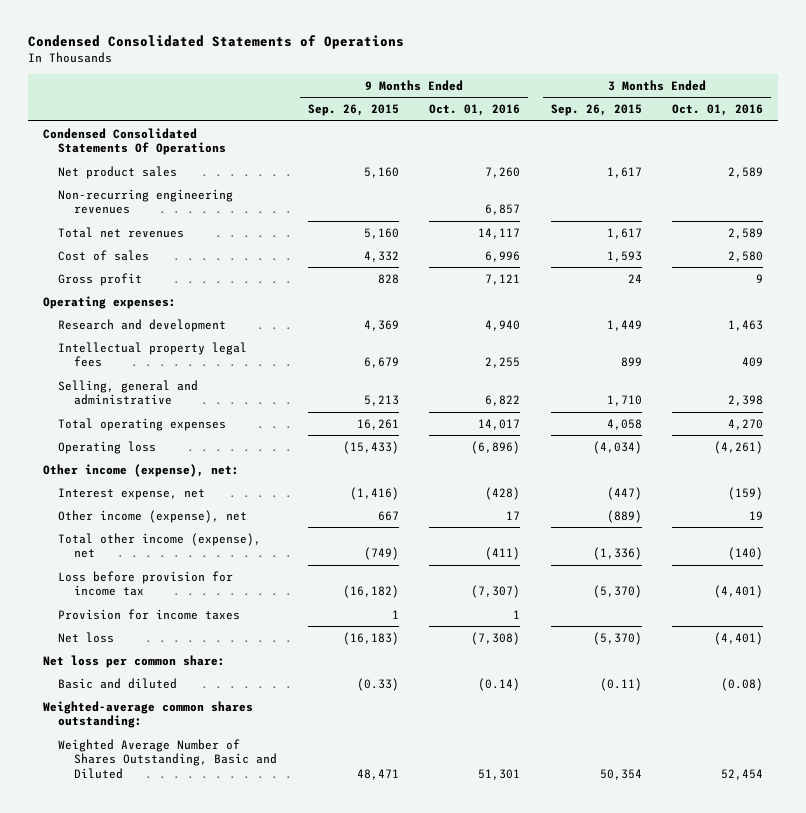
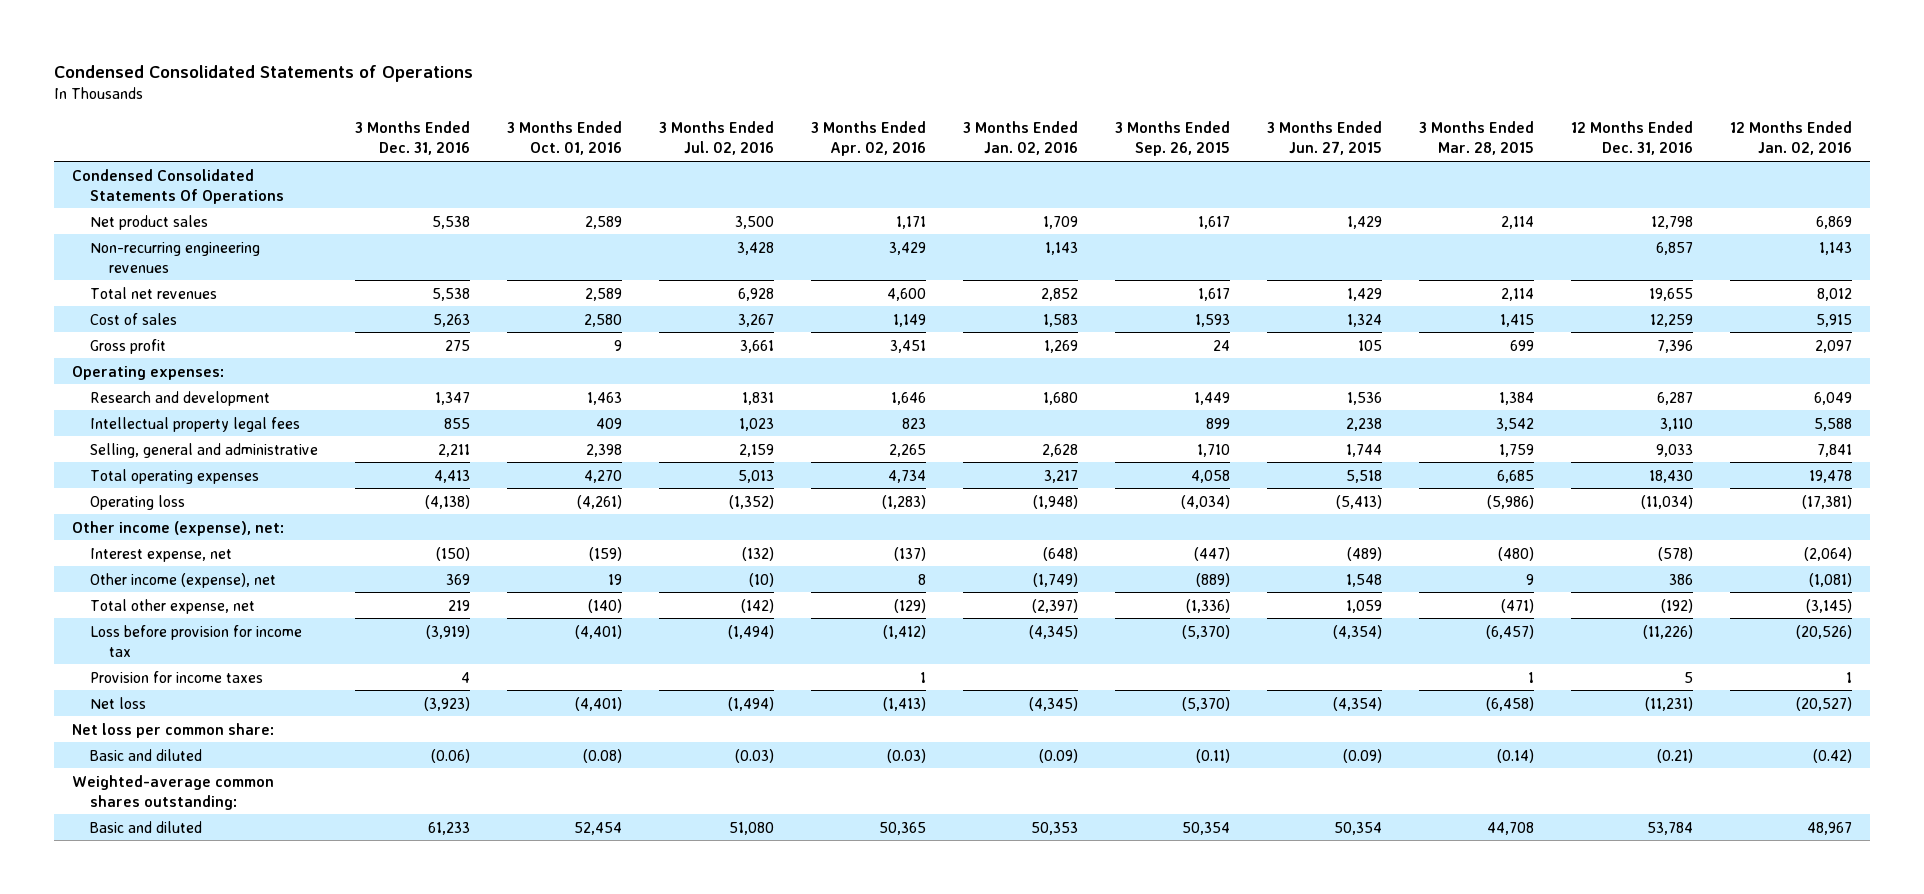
- | 9 Months Ended Sep. 26, 2015 | 9 Months Ended Oct. 01, 2016 | 3 Months Ended Sep. 26, 2015 | 3 Months Ended Oct. 01, 2016
+ | 3 Months Ended Dec. 31, 2016 | 3 Months Ended Oct. 01, 2016 | 3 Months Ended Jul. 02, 2016 | 3 Months Ended Apr. 02, 2016 | 3 Months Ended Jan. 02, 2016 | 3 Months Ended Sep. 26, 2015 | 3 Months Ended Jun. 27, 2015 | 3 Months Ended Mar. 28, 2015 | 12 Months Ended Dec. 31, 2016 | 12 Months Ended Jan. 02, 2016
- Total other income (expense), net | (749) | (411) | (1,336) | (140)
+ Total other expense, net | 219 | (140) | (142) | (129) | (2,397) | (1,336) | 1,059 | (471) | (192) | (3,145)
- Weighted Average Number of Shares Outstanding, Basic and Diluted | 48,471 | 51,301 | 50,354 | 52,454
+ Basic and diluted | 61,233 | 52,454 | 51,080 | 50,365 | 50,353 | 50,354 | 50,354 | 44,708 | 53,784 | 48,967

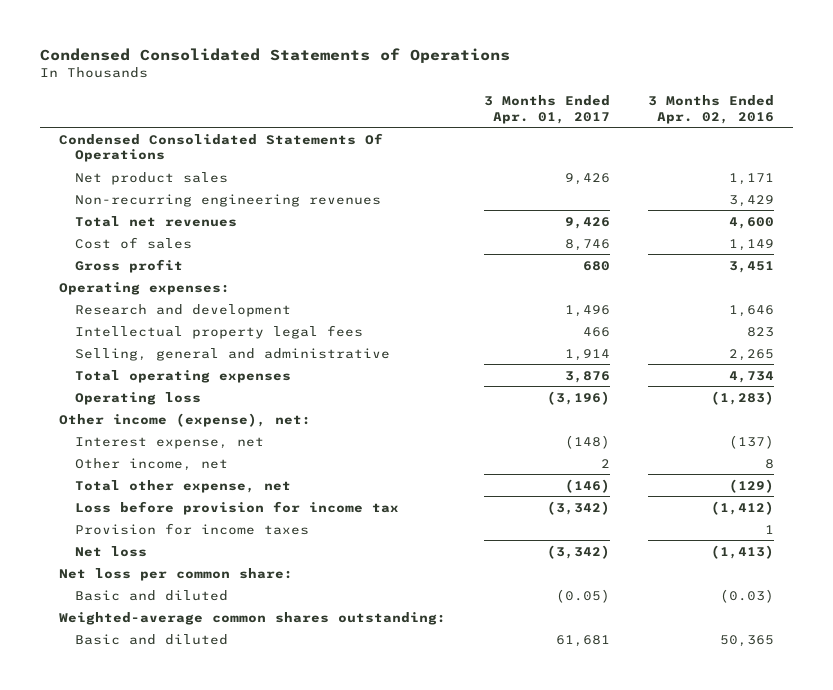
- | 3 Months Ended Dec. 31, 2016 | 3 Months Ended Oct. 01, 2016 | 3 Months Ended Jul. 02, 2016 | 3 Months Ended Apr. 02, 2016 | 3 Months Ended Jan. 02, 2016 | 3 Months Ended Sep. 26, 2015 | 3 Months Ended Jun. 27, 2015 | 3 Months Ended Mar. 28, 2015 | 12 Months Ended Dec. 31, 2016 | 12 Months Ended Jan. 02, 2016
+ | 3 Months Ended Apr. 01, 2017 | 3 Months Ended Apr. 02, 2016
- Other income (expense), net | 369 | 19 | (10) | 8 | (1,749) | (889) | 1,548 | 9 | 386 | (1,081)
+ Other income, net | 2 | 8

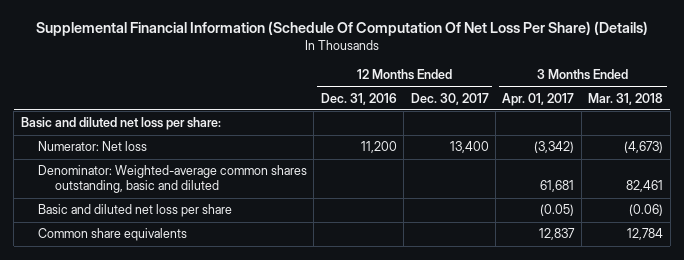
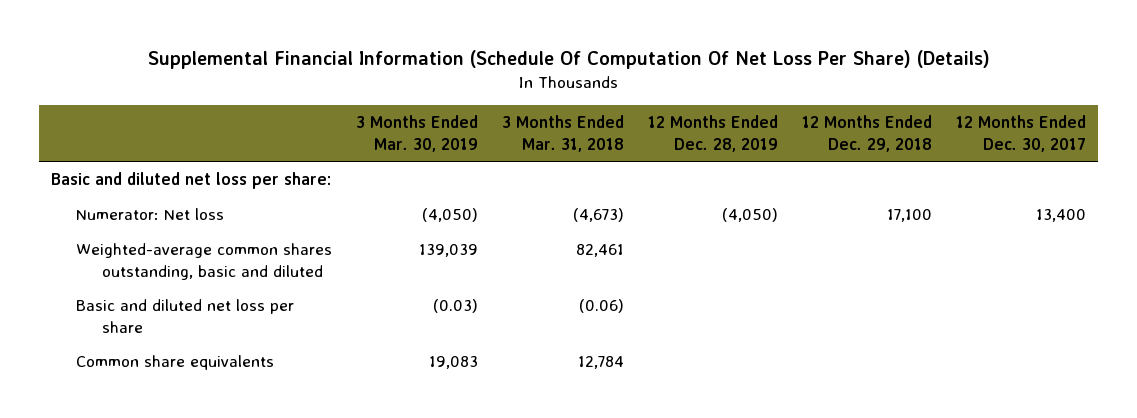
- | 12 Months Ended Dec. 31, 2016 | 12 Months Ended Dec. 30, 2017 | 3 Months Ended Apr. 01, 2017 | 3 Months Ended Mar. 31, 2018
+ | 3 Months Ended Mar. 30, 2019 | 3 Months Ended Mar. 31, 2018 | 12 Months Ended Dec. 28, 2019 | 12 Months Ended Dec. 29, 2018 | 12 Months Ended Dec. 30, 2017
- Denominator: Weighted-average common shares outstanding, basic and diluted | | | 61,681 | 82,461
+ Weighted-average common shares outstanding, basic and diluted | 139,039 | 82,461 | | |

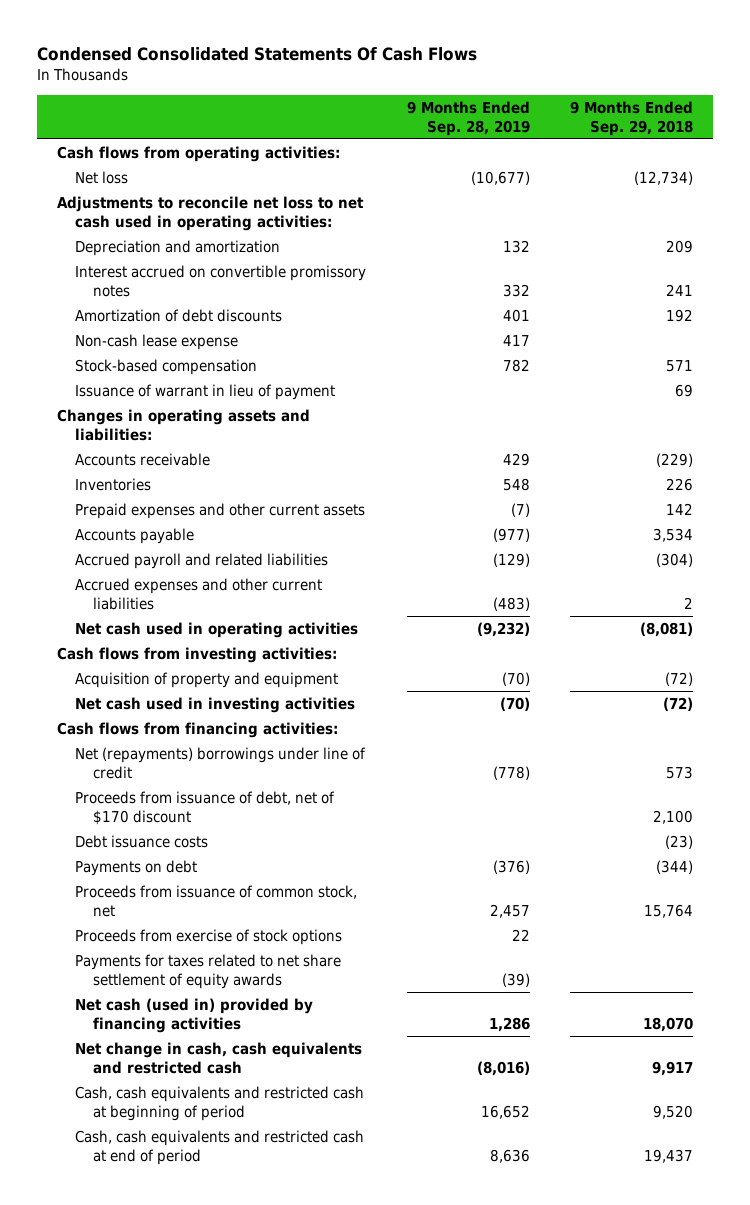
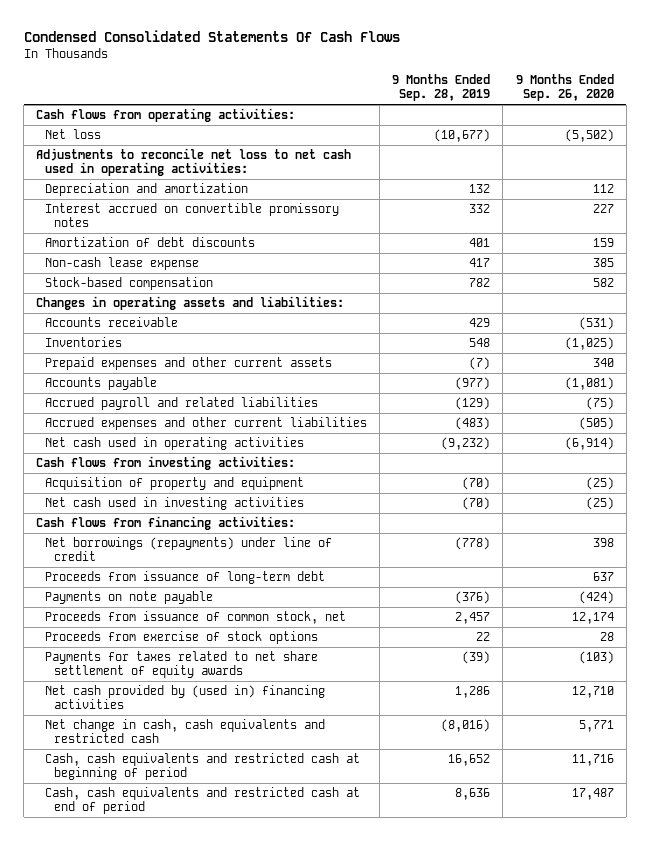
- | 9 Months Ended Sep. 28, 2019 | 9 Months Ended Sep. 29, 2018
+ | 9 Months Ended Sep. 28, 2019 | 9 Months Ended Sep. 26, 2020
- Issuance of warrant in lieu of payment | | 69
- Net (repayments) borrowings under line of credit | (778) | 573
- Proceeds from issuance of debt, net of $170 discount | | 2,100
- Debt issuance costs | | (23)
- Payments on debt | (376) | (344)
+ Net borrowings (repayments) under line of credit | (778) | 398
+ Proceeds from issuance of long-term debt | | 637
+ Payments on note payable | (376) | (424)
- Net cash (used in) provided by financing activities | 1,286 | 18,070
+ Net cash provided by (used in) financing activities | 1,286 | 12,710

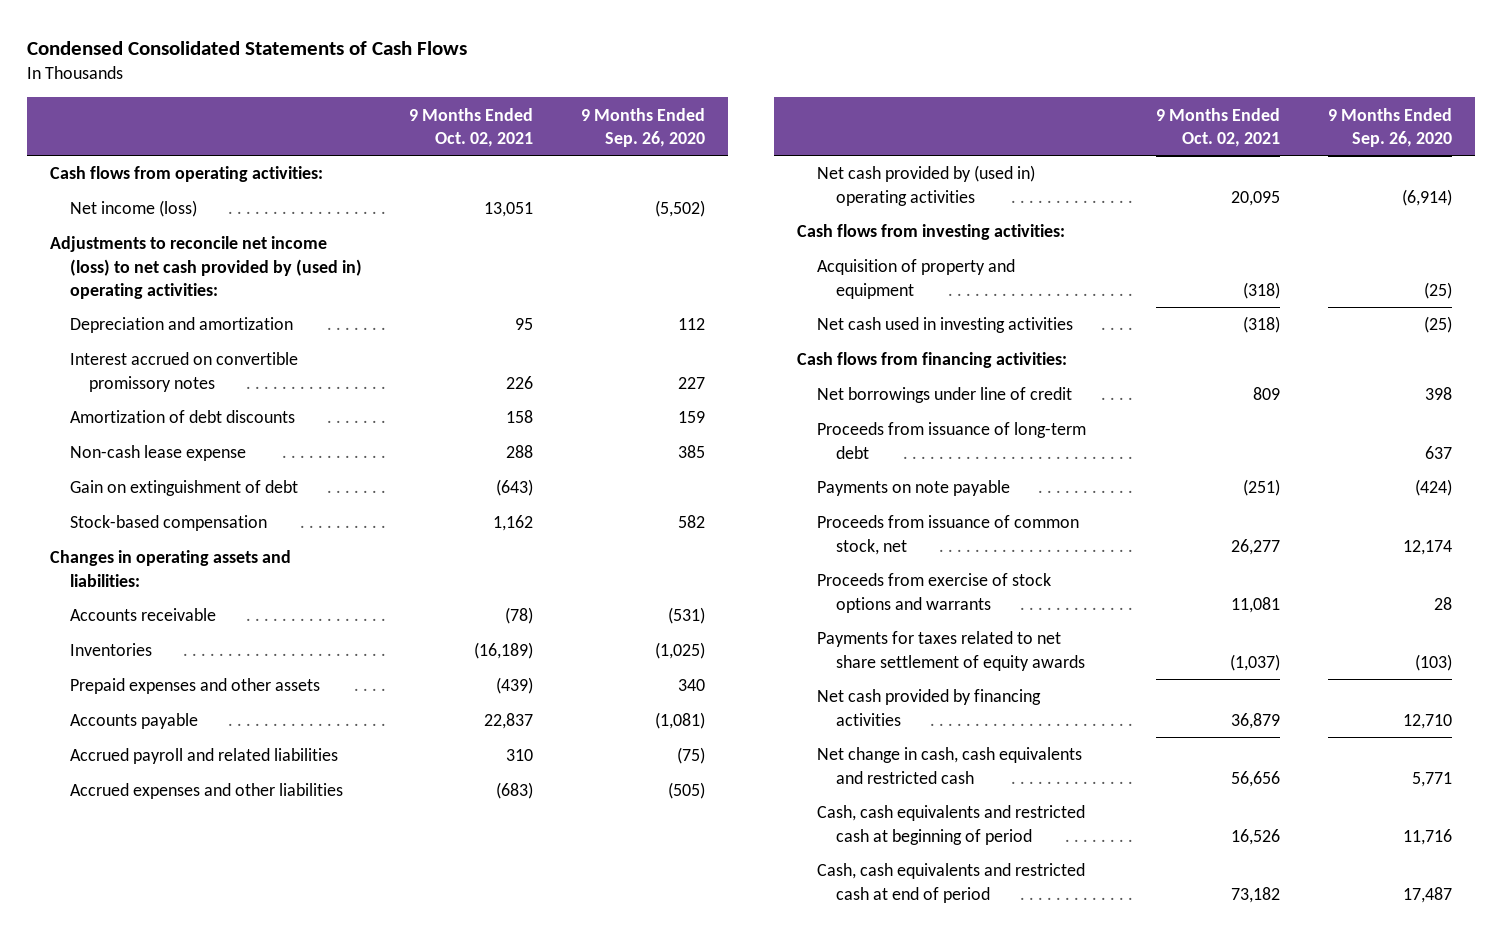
- Condensed Consolidated Statements Of Cash Flows
+ Condensed Consolidated Statements of Cash Flows
- | 9 Months Ended Sep. 28, 2019 | 9 Months Ended Sep. 26, 2020
+ | 9 Months Ended Oct. 02, 2021 | 9 Months Ended Sep. 26, 2020
- Net loss | (10,677) | (5,502)
- Adjustments to reconcile net loss to net cash used in operating activities:
+ Net income (loss) | 13,051 | (5,502)
+ Adjustments to reconcile net income (loss) to net cash provided by (used in) operating activities:
+ Gain on extinguishment of debt | (643) |
- Prepaid expenses and other current assets | (7) | 340
+ Prepaid expenses and other assets | (439) | 340
- Accrued expenses and other current liabilities | (483) | (505)
- Net cash used in operating activities | (9,232) | (6,914)
+ Accrued expenses and other liabilities | (683) | (505)
+ Net cash provided by (used in) operating activities | 20,095 | (6,914)
- Net borrowings (repayments) under line of credit | (778) | 398
+ Net borrowings under line of credit | 809 | 398
- Proceeds from exercise of stock options | 22 | 28
+ Proceeds from exercise of stock options and warrants | 11,081 | 28
- Net cash provided by (used in) financing activities | 1,286 | 12,710
+ Net cash provided by financing activities | 36,879 | 12,710

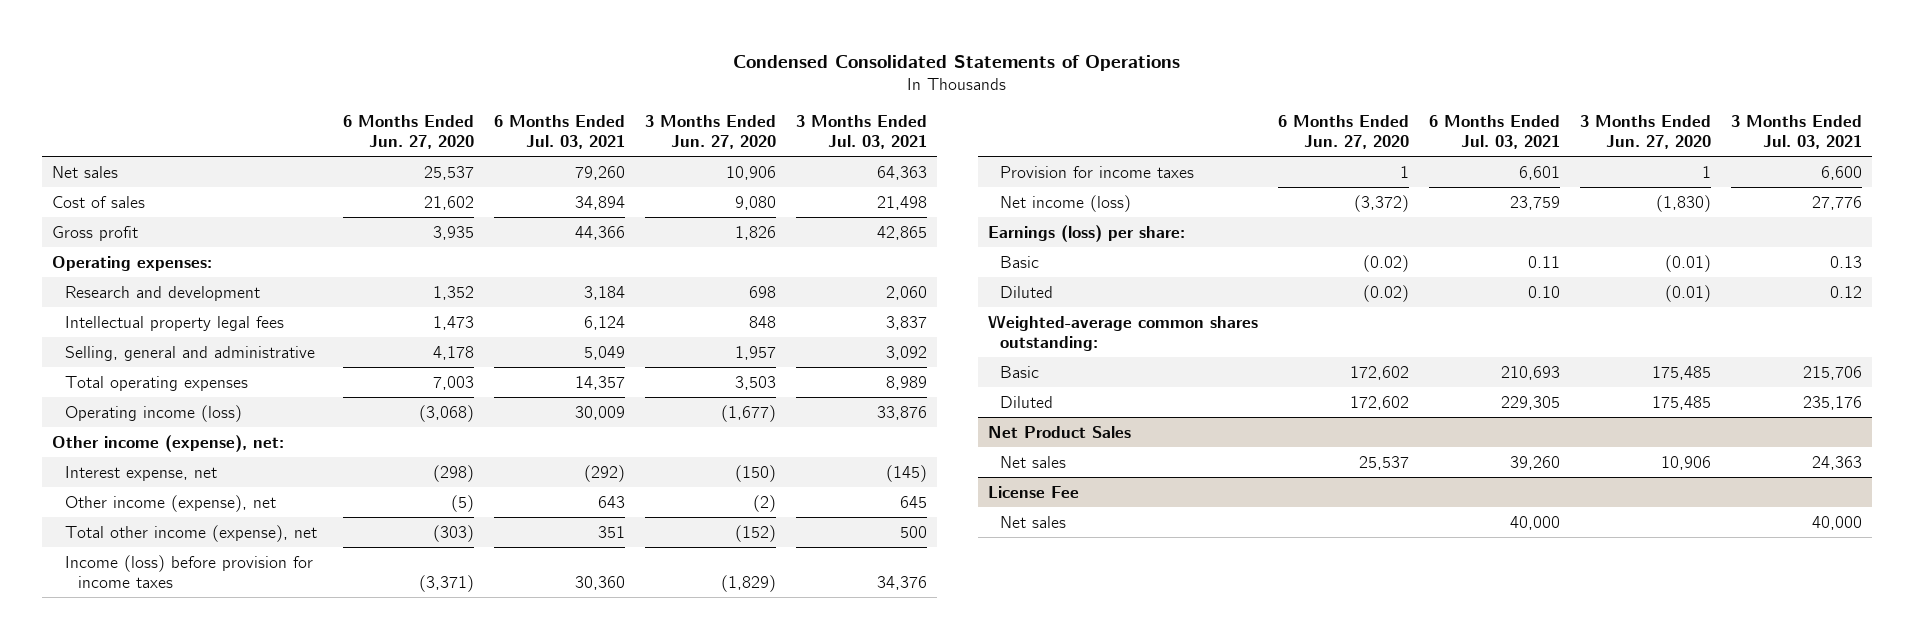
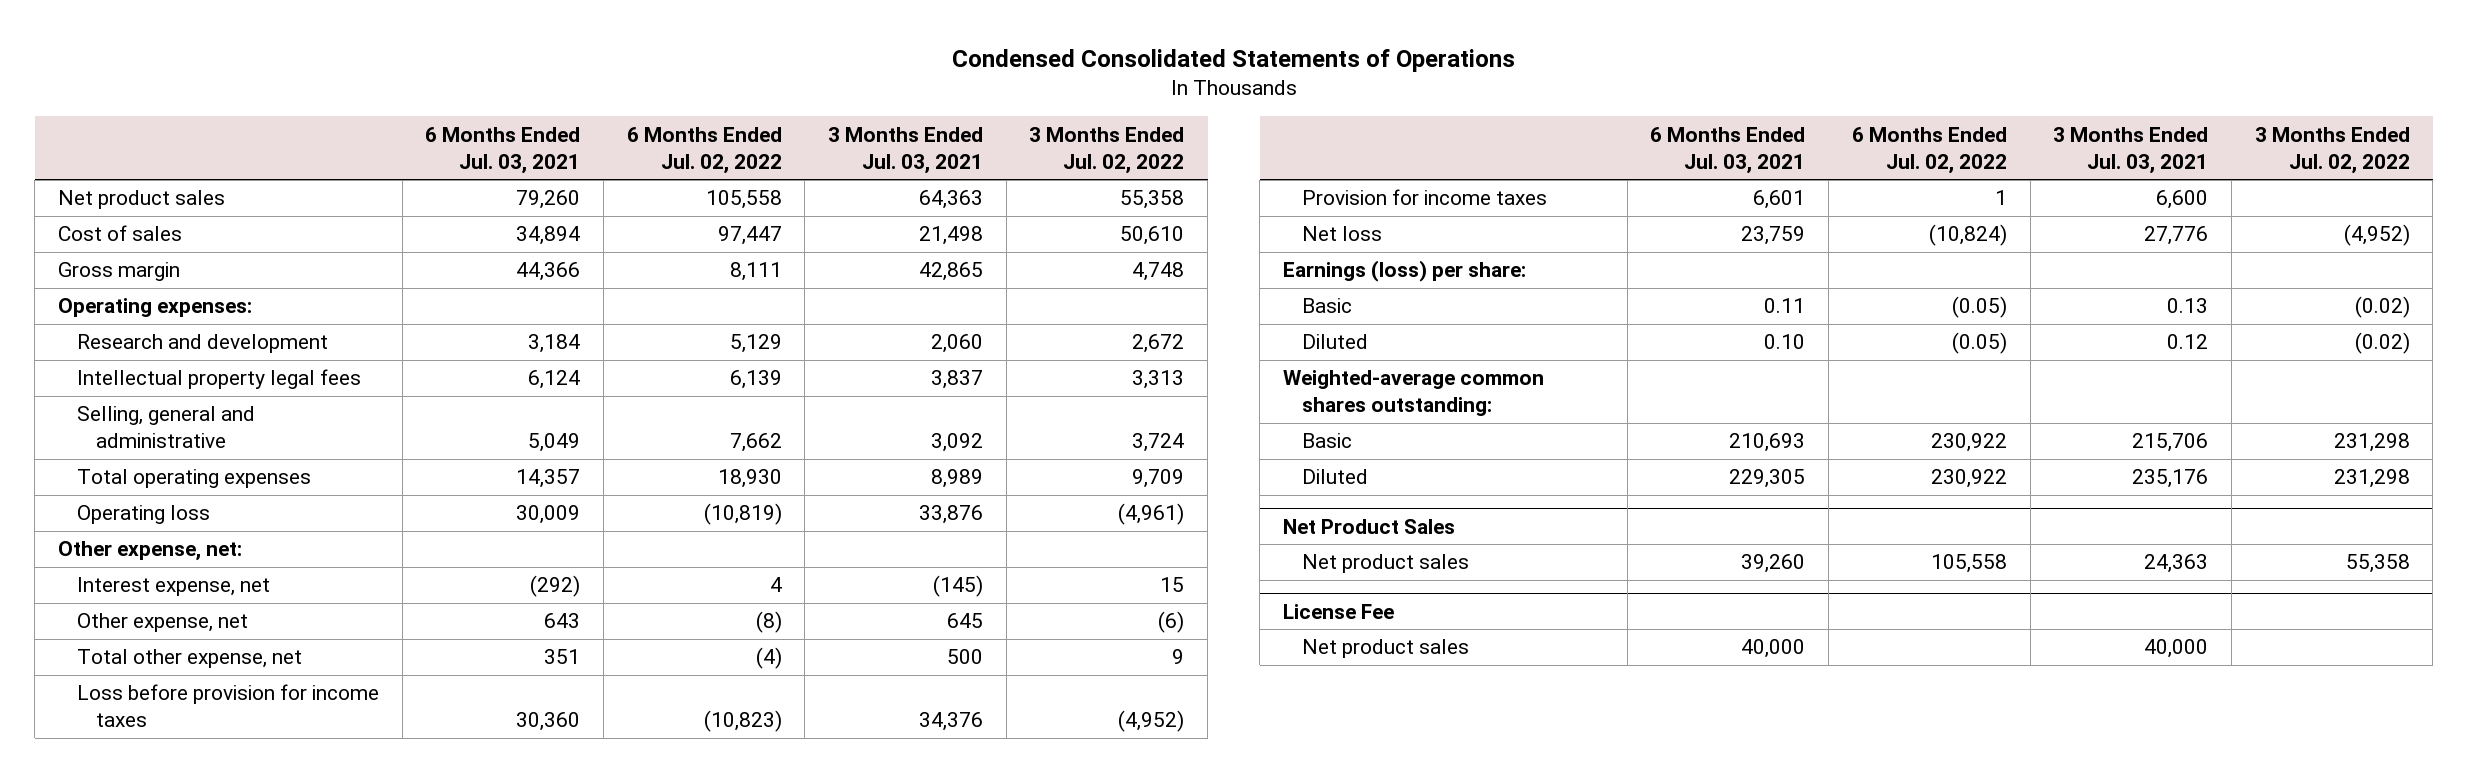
- | 6 Months Ended Jun. 27, 2020 | 6 Months Ended Jul. 03, 2021 | 3 Months Ended Jun. 27, 2020 | 3 Months Ended Jul. 03, 2021
+ | 6 Months Ended Jul. 03, 2021 | 6 Months Ended Jul. 02, 2022 | 3 Months Ended Jul. 03, 2021 | 3 Months Ended Jul. 02, 2022
- Net sales | 25,537 | 79,260 | 10,906 | 64,363
+ Net product sales | 79,260 | 105,558 | 64,363 | 55,358
- Gross profit | 3,935 | 44,366 | 1,826 | 42,865
+ Gross margin | 44,366 | 8,111 | 42,865 | 4,748
- Operating income (loss) | (3,068) | 30,009 | (1,677) | 33,876
- Other income (expense), net:
+ Operating loss | 30,009 | (10,819) | 33,876 | (4,961)
+ Other expense, net:
- Other income (expense), net | (5) | 643 | (2) | 645
- Total other income (expense), net | (303) | 351 | (152) | 500
- Income (loss) before provision for income taxes | (3,371) | 30,360 | (1,829) | 34,376
+ Other expense, net | 643 | (8) | 645 | (6)
+ Total other expense, net | 351 | (4) | 500 | 9
+ Loss before provision for income taxes | 30,360 | (10,823) | 34,376 | (4,952)
- Net income (loss) | (3,372) | 23,759 | (1,830) | 27,776
+ Net loss | 23,759 | (10,824) | 27,776 | (4,952)
@ Net Product Sales
- Net sales | 25,537 | 39,260 | 10,906 | 24,363
+ Net product sales | 39,260 | 105,558 | 24,363 | 55,358
@ License Fee
- Net sales | | 40,000 | | 40,000
+ Net product sales | 40,000 | | 40,000 |

